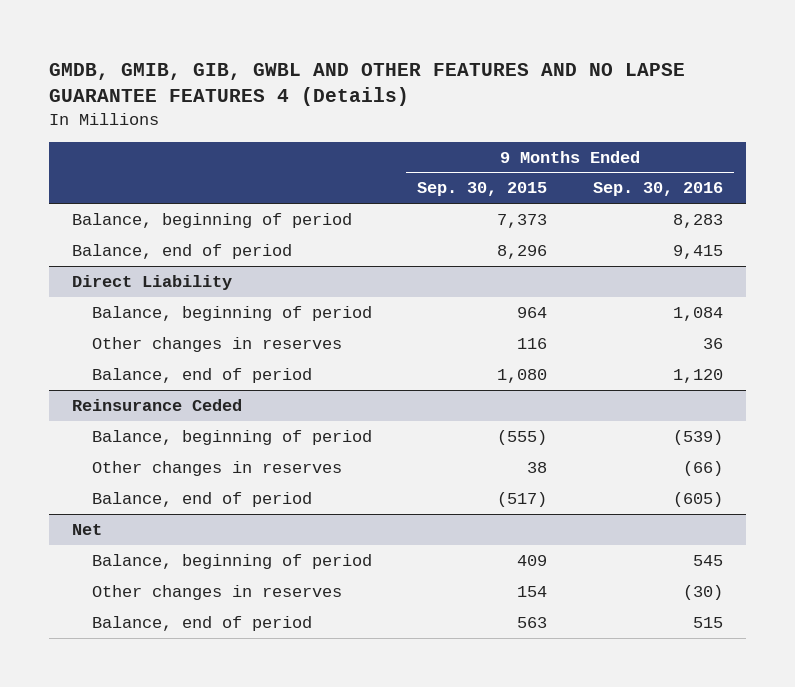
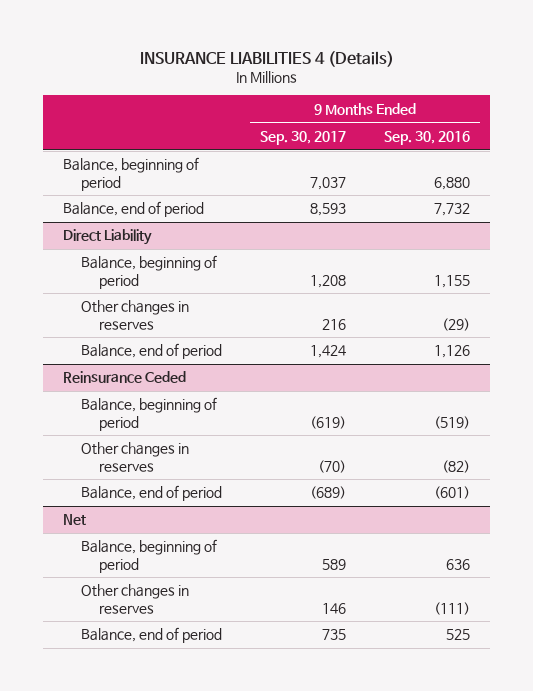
- GMDB, GMIB, GIB, GWBL AND OTHER FEATURES AND NO LAPSE GUARANTEE FEATURES 4 (Details)
+ INSURANCE LIABILITIES 4 (Details)
- | 9 Months Ended Sep. 30, 2015 | 9 Months Ended Sep. 30, 2016
+ | 9 Months Ended Sep. 30, 2017 | 9 Months Ended Sep. 30, 2016
- Balance, beginning of period | 7,373 | 8,283
- Balance, end of period | 8,296 | 9,415
+ Balance, beginning of period | 7,037 | 6,880
+ Balance, end of period | 8,593 | 7,732
@ Direct Liability
- Balance, beginning of period | 964 | 1,084
- Other changes in reserves | 116 | 36
- Balance, end of period | 1,080 | 1,120
+ Balance, beginning of period | 1,208 | 1,155
+ Other changes in reserves | 216 | (29)
+ Balance, end of period | 1,424 | 1,126
@ Reinsurance Ceded
- Balance, beginning of period | (555) | (539)
- Other changes in reserves | 38 | (66)
- Balance, end of period | (517) | (605)
+ Balance, beginning of period | (619) | (519)
+ Other changes in reserves | (70) | (82)
+ Balance, end of period | (689) | (601)
@ Net
- Balance, beginning of period | 409 | 545
- Other changes in reserves | 154 | (30)
- Balance, end of period | 563 | 515
+ Balance, beginning of period | 589 | 636
+ Other changes in reserves | 146 | (111)
+ Balance, end of period | 735 | 525

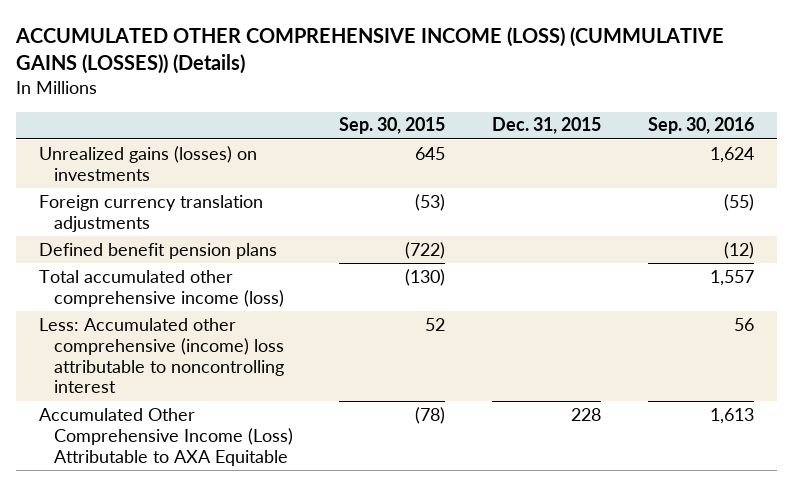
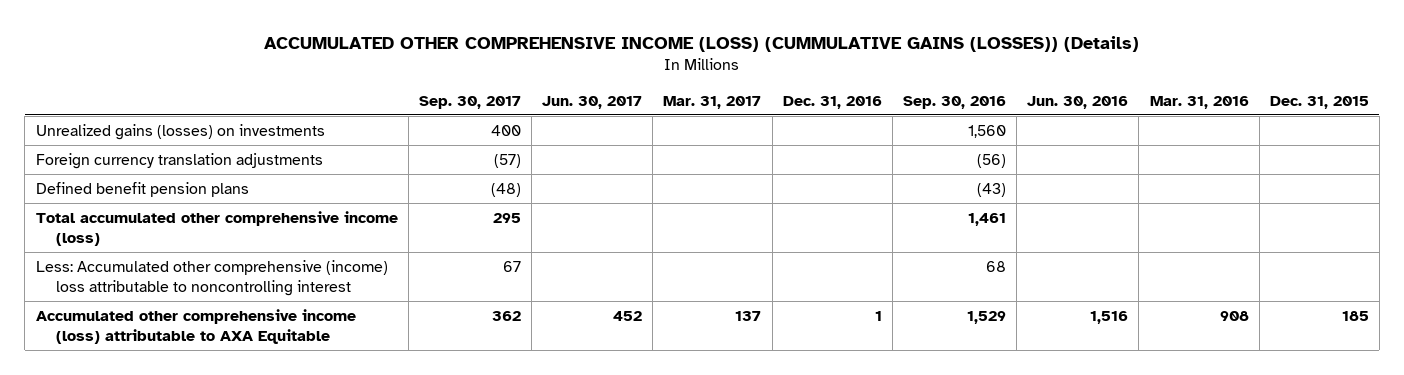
- | Sep. 30, 2015 | Dec. 31, 2015 | Sep. 30, 2016
+ | Sep. 30, 2017 | Jun. 30, 2017 | Mar. 31, 2017 | Dec. 31, 2016 | Sep. 30, 2016 | Jun. 30, 2016 | Mar. 31, 2016 | Dec. 31, 2015
- Unrealized gains (losses) on investments | 645 | | 1,624
- Foreign currency translation adjustments | (53) | | (55)
- Defined benefit pension plans | (722) | | (12)
- Total accumulated other comprehensive income (loss) | (130) | | 1,557
- Less: Accumulated other comprehensive (income) loss attributable to noncontrolling interest | 52 | | 56
- Accumulated Other Comprehensive Income (Loss) Attributable to AXA Equitable | (78) | 228 | 1,613
+ Unrealized gains (losses) on investments | 400 | | | | 1,560 | | |
+ Foreign currency translation adjustments | (57) | | | | (56) | | |
+ Defined benefit pension plans | (48) | | | | (43) | | |
+ Total accumulated other comprehensive income (loss) | 295 | | | | 1,461 | | |
+ Less: Accumulated other comprehensive (income) loss attributable to noncontrolling interest | 67 | | | | 68 | | |
+ Accumulated other comprehensive income (loss) attributable to AXA Equitable | 362 | 452 | 137 | 1 | 1,529 | 1,516 | 908 | 185

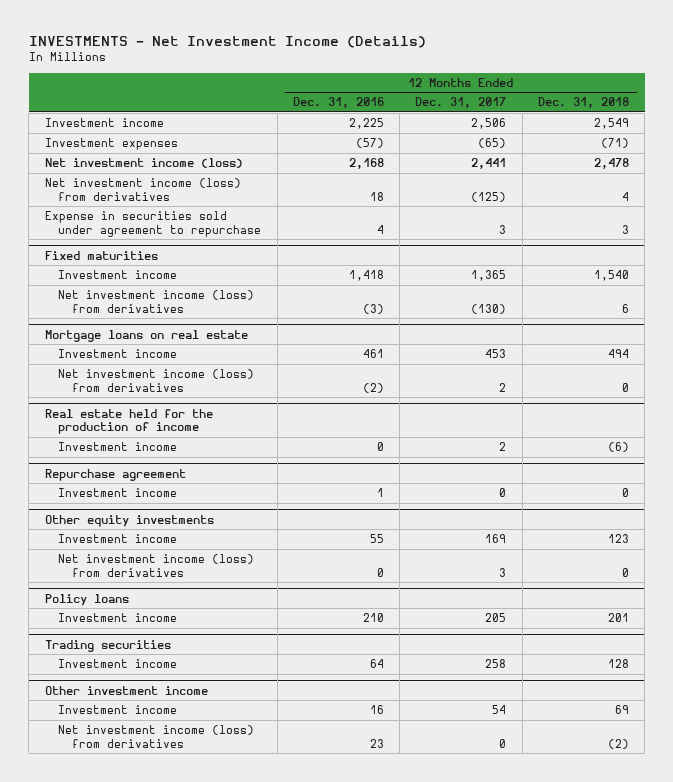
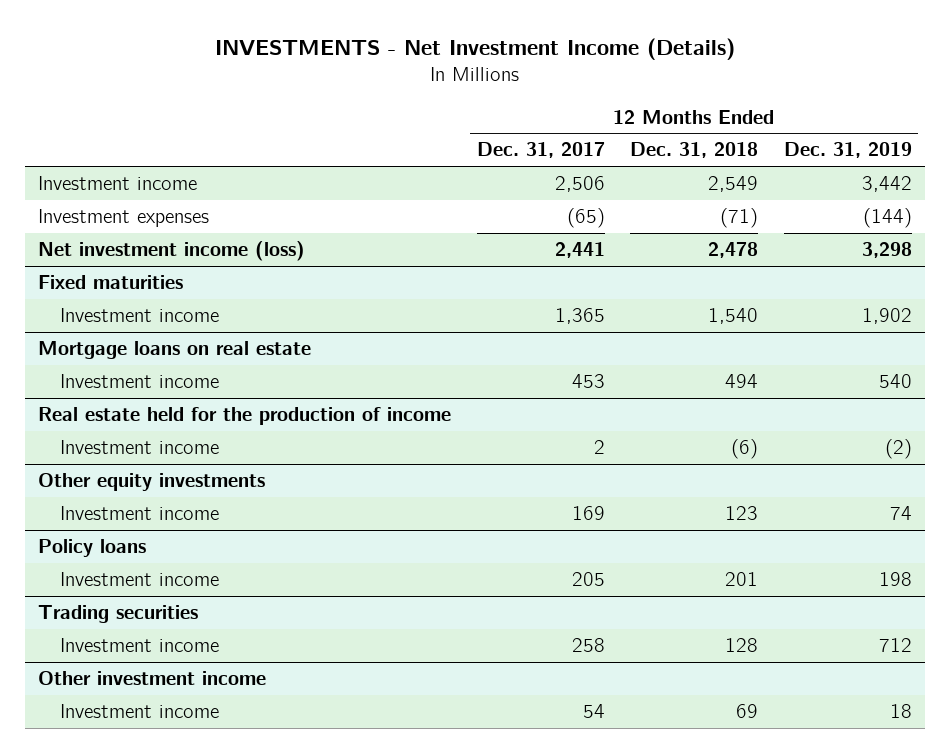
- | 12 Months Ended Dec. 31, 2016 | 12 Months Ended Dec. 31, 2017 | 12 Months Ended Dec. 31, 2018
+ | 12 Months Ended Dec. 31, 2017 | 12 Months Ended Dec. 31, 2018 | 12 Months Ended Dec. 31, 2019
- Net investment income (loss) from derivatives | 18 | (125) | 4
- Expense in securities sold under agreement to repurchase | 4 | 3 | 3
@ Fixed maturities
- Net investment income (loss) from derivatives | (3) | (130) | 6
@ Mortgage loans on real estate
- Net investment income (loss) from derivatives | (2) | 2 | 0
- Repurchase agreement
- Investment income | 1 | 0 | 0
@ Other equity investments
- Net investment income (loss) from derivatives | 0 | 3 | 0
@ Other investment income
- Net investment income (loss) from derivatives | 23 | 0 | (2)

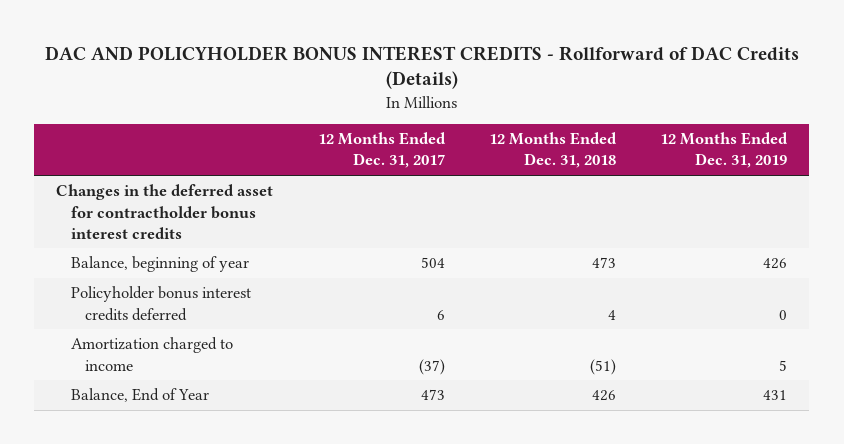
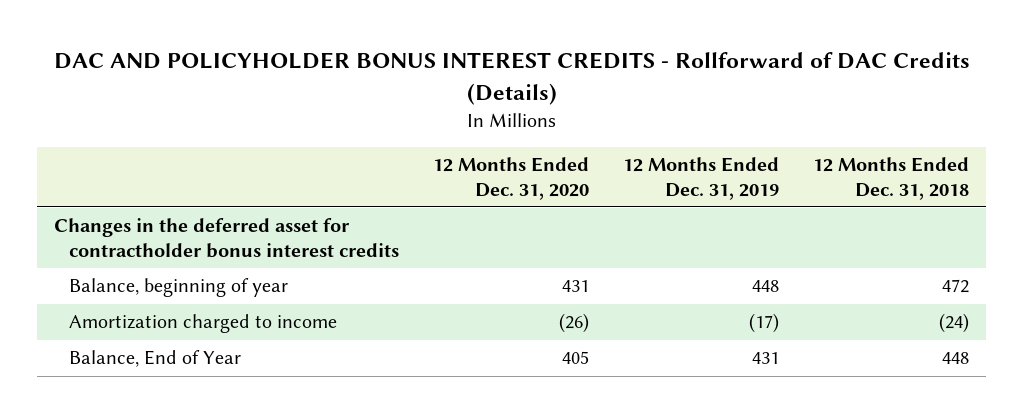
- | 12 Months Ended Dec. 31, 2017 | 12 Months Ended Dec. 31, 2018 | 12 Months Ended Dec. 31, 2019
+ | 12 Months Ended Dec. 31, 2020 | 12 Months Ended Dec. 31, 2019 | 12 Months Ended Dec. 31, 2018
- Balance, beginning of year | 504 | 473 | 426
- Policyholder bonus interest credits deferred | 6 | 4 | 0
- Amortization charged to income | (37) | (51) | 5
- Balance, End of Year | 473 | 426 | 431
+ Balance, beginning of year | 431 | 448 | 472
+ Amortization charged to income | (26) | (17) | (24)
+ Balance, End of Year | 405 | 431 | 448

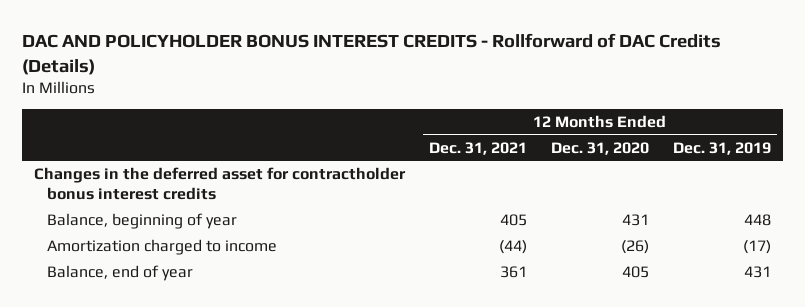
- | 12 Months Ended Dec. 31, 2020 | 12 Months Ended Dec. 31, 2019 | 12 Months Ended Dec. 31, 2018
+ | 12 Months Ended Dec. 31, 2021 | 12 Months Ended Dec. 31, 2020 | 12 Months Ended Dec. 31, 2019
- Balance, End of Year | 405 | 431 | 448
+ Balance, end of year | 361 | 405 | 431

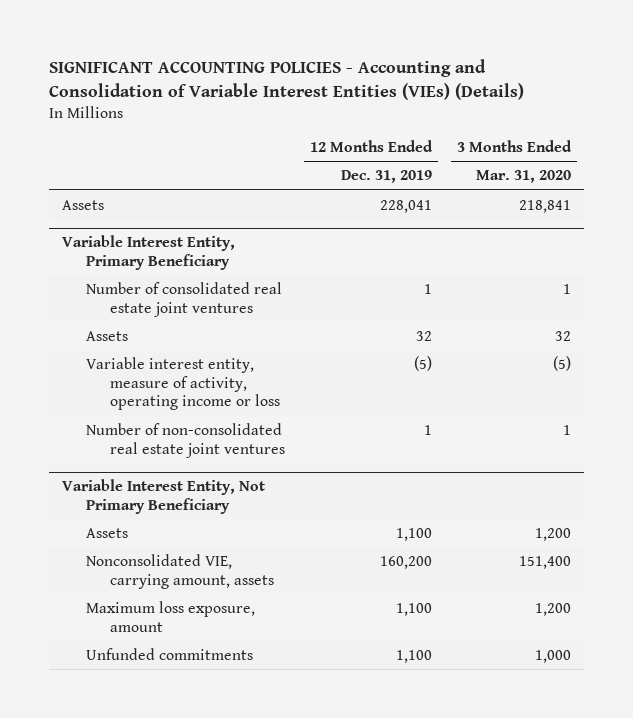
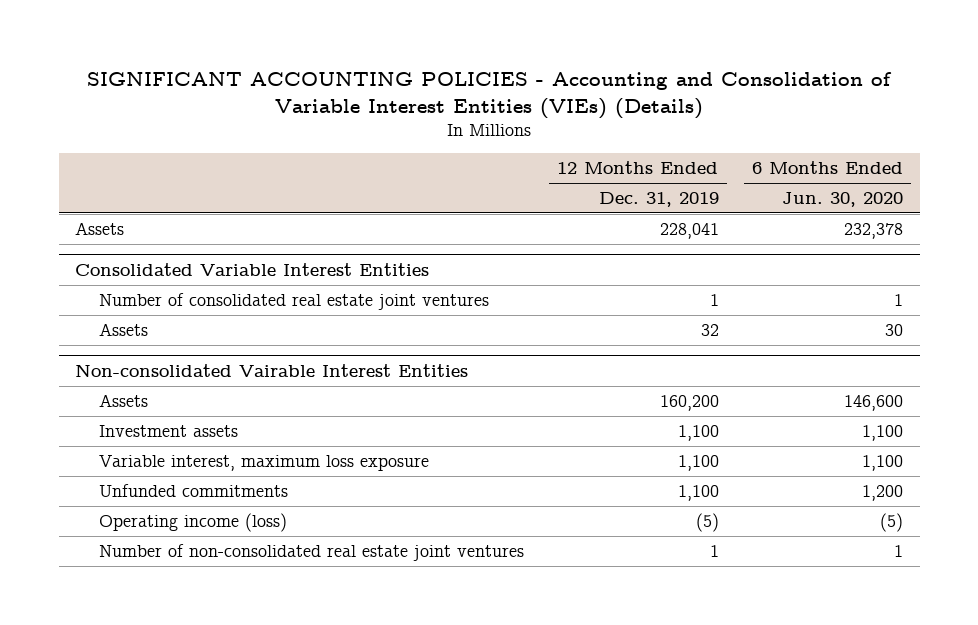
- | 12 Months Ended Dec. 31, 2019 | 3 Months Ended Mar. 31, 2020
+ | 12 Months Ended Dec. 31, 2019 | 6 Months Ended Jun. 30, 2020
- Variable Interest Entity, Primary Beneficiary
+ Consolidated Variable Interest Entities
- Variable interest entity, measure of activity, operating income or loss | (5) | (5)
- Number of non-consolidated real estate joint ventures | 1 | 1
- Variable Interest Entity, Not Primary Beneficiary
- Assets | 1,100 | 1,200
- Nonconsolidated VIE, carrying amount, assets | 160,200 | 151,400
- Maximum loss exposure, amount | 1,100 | 1,200
+ Non-consolidated Vairable Interest Entities
+ Assets | 160,200 | 146,600
+ Investment assets | 1,100 | 1,100
+ Variable interest, maximum loss exposure | 1,100 | 1,100
+ Operating income (loss) | (5) | (5)
+ Number of non-consolidated real estate joint ventures | 1 | 1

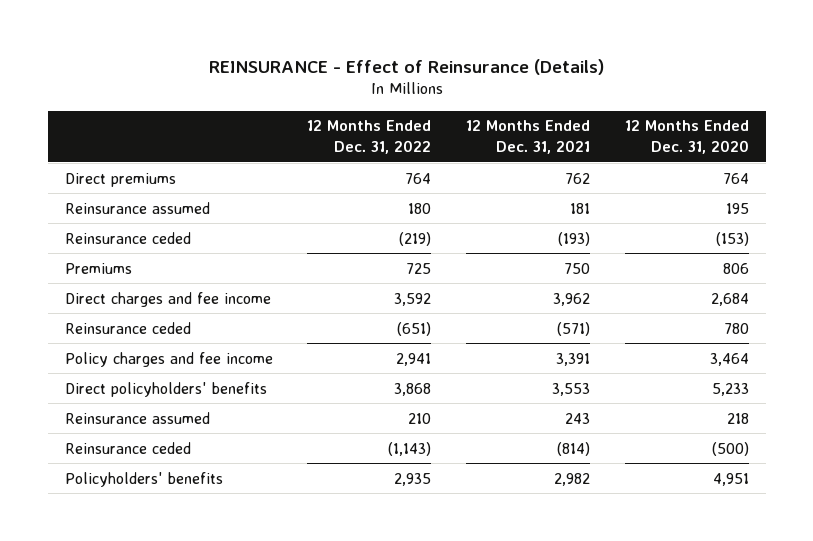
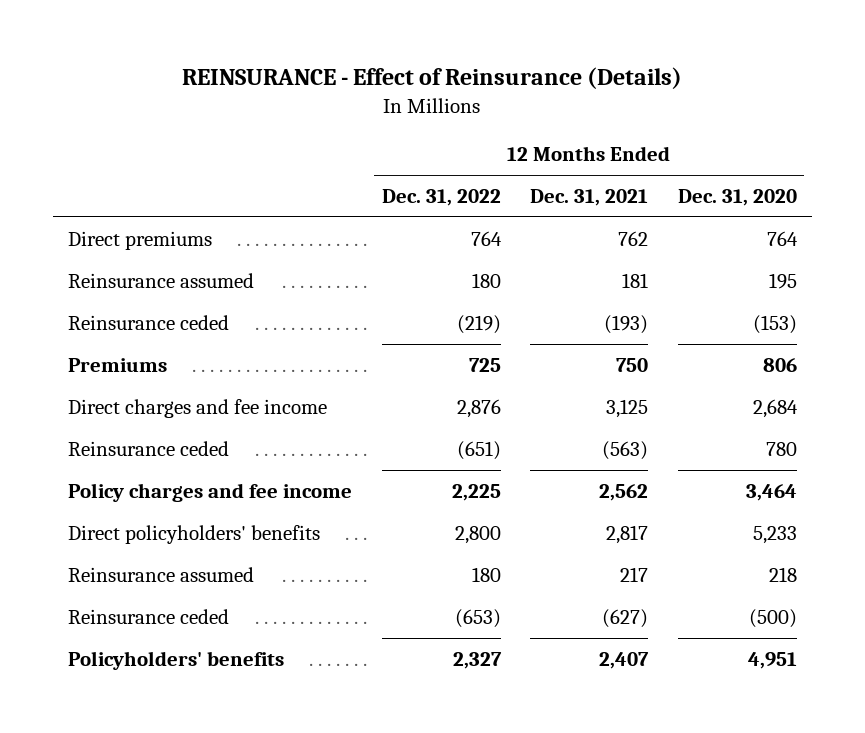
- Direct charges and fee income | 3,592 | 3,962 | 2,684
- Reinsurance ceded | (651) | (571) | 780
- Policy charges and fee income | 2,941 | 3,391 | 3,464
- Direct policyholders' benefits | 3,868 | 3,553 | 5,233
- Reinsurance assumed | 210 | 243 | 218
- Reinsurance ceded | (1,143) | (814) | (500)
- Policyholders' benefits | 2,935 | 2,982 | 4,951
+ Direct charges and fee income | 2,876 | 3,125 | 2,684
+ Reinsurance ceded | (651) | (563) | 780
+ Policy charges and fee income | 2,225 | 2,562 | 3,464
+ Direct policyholders' benefits | 2,800 | 2,817 | 5,233
+ Reinsurance assumed | 180 | 217 | 218
+ Reinsurance ceded | (653) | (627) | (500)
+ Policyholders' benefits | 2,327 | 2,407 | 4,951

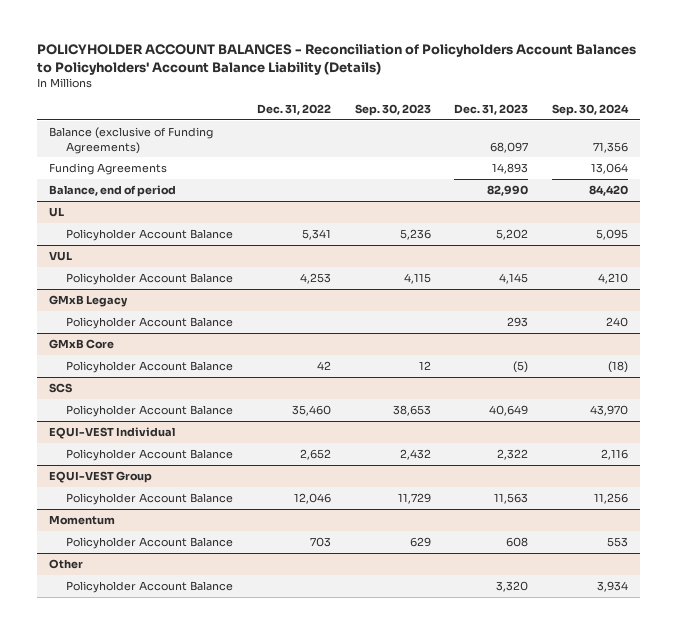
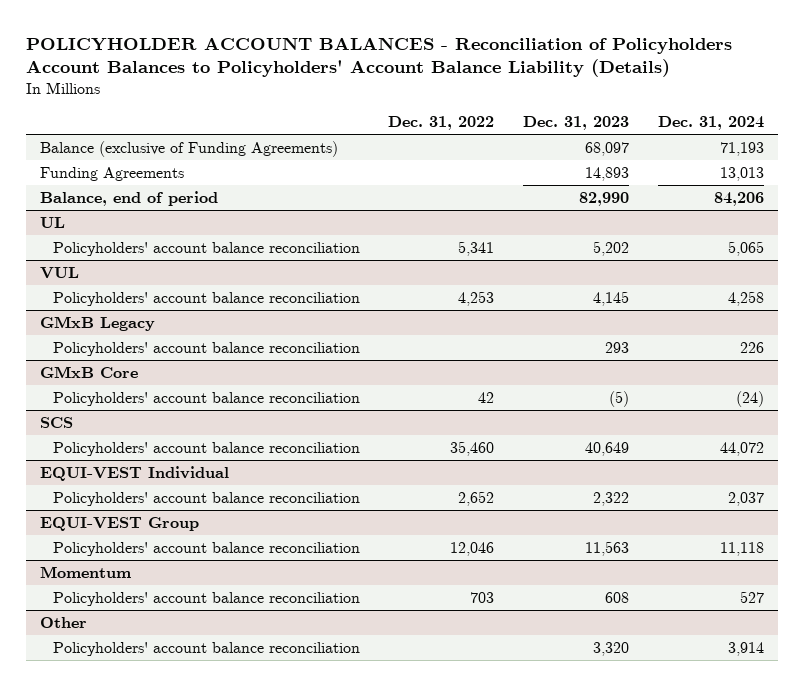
- | Dec. 31, 2022 | Sep. 30, 2023 | Dec. 31, 2023 | Sep. 30, 2024
+ | Dec. 31, 2022 | Dec. 31, 2023 | Dec. 31, 2024
@ UL
- Policyholder Account Balance | 5,341 | 5,236 | 5,202 | 5,095
+ Policyholders' account balance reconciliation | 5,341 | 5,202 | 5,065
@ VUL
- Policyholder Account Balance | 4,253 | 4,115 | 4,145 | 4,210
+ Policyholders' account balance reconciliation | 4,253 | 4,145 | 4,258
@ GMxB Legacy
- Policyholder Account Balance | | | 293 | 240
+ Policyholders' account balance reconciliation | | 293 | 226
@ GMxB Core
- Policyholder Account Balance | 42 | 12 | (5) | (18)
+ Policyholders' account balance reconciliation | 42 | (5) | (24)
@ SCS
- Policyholder Account Balance | 35,460 | 38,653 | 40,649 | 43,970
+ Policyholders' account balance reconciliation | 35,460 | 40,649 | 44,072
@ EQUI-VEST Individual
- Policyholder Account Balance | 2,652 | 2,432 | 2,322 | 2,116
+ Policyholders' account balance reconciliation | 2,652 | 2,322 | 2,037
@ EQUI-VEST Group
- Policyholder Account Balance | 12,046 | 11,729 | 11,563 | 11,256
+ Policyholders' account balance reconciliation | 12,046 | 11,563 | 11,118
@ Momentum
- Policyholder Account Balance | 703 | 629 | 608 | 553
+ Policyholders' account balance reconciliation | 703 | 608 | 527
@ Other
- Policyholder Account Balance | | | 3,320 | 3,934
+ Policyholders' account balance reconciliation | | 3,320 | 3,914

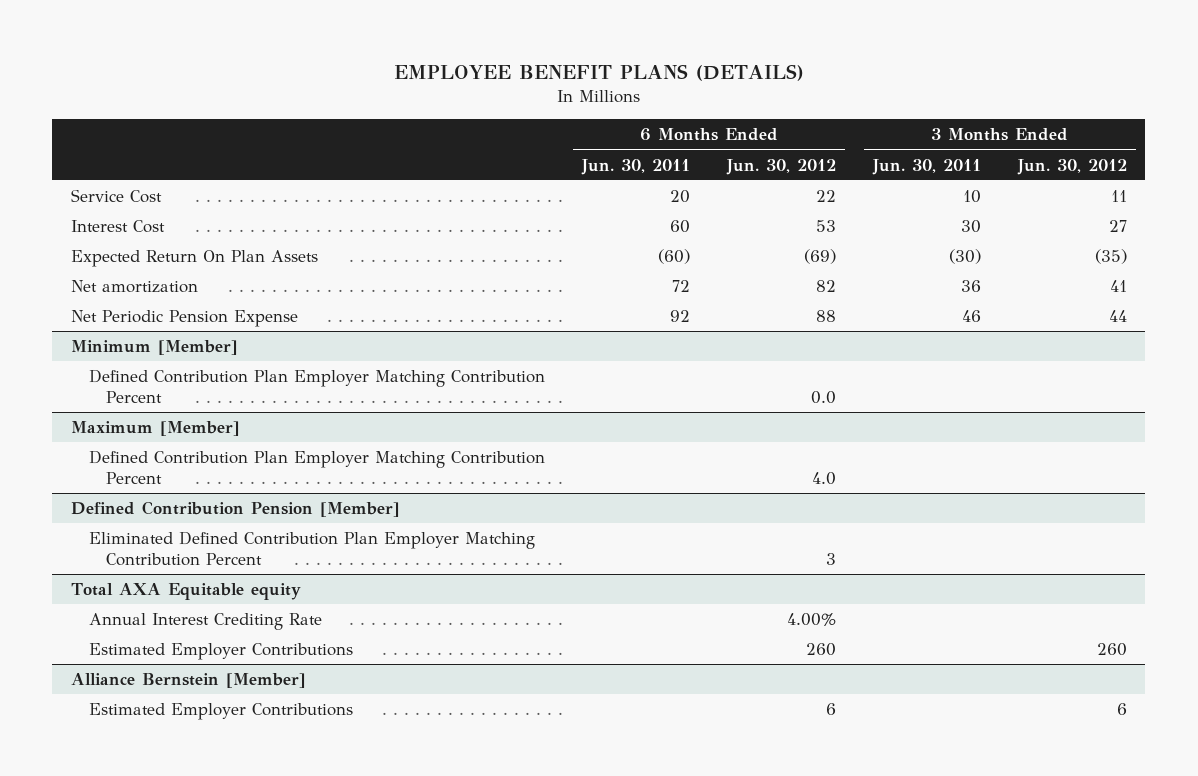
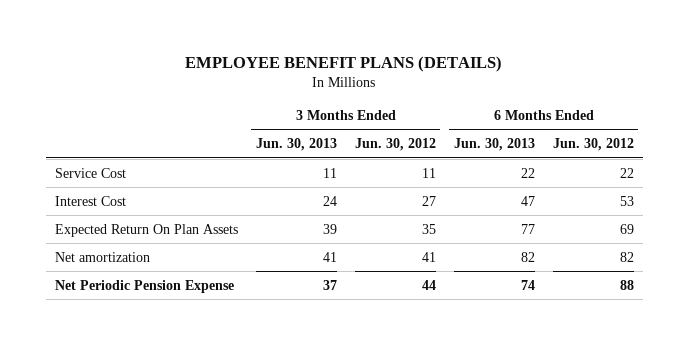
- | 6 Months Ended Jun. 30, 2011 | 6 Months Ended Jun. 30, 2012 | 3 Months Ended Jun. 30, 2011 | 3 Months Ended Jun. 30, 2012
+ | 3 Months Ended Jun. 30, 2013 | 3 Months Ended Jun. 30, 2012 | 6 Months Ended Jun. 30, 2013 | 6 Months Ended Jun. 30, 2012
- Expected Return On Plan Assets | (60) | (69) | (30) | (35)
+ Expected Return On Plan Assets | 39 | 35 | 77 | 69
- Minimum [Member]
- Defined Contribution Plan Employer Matching Contribution Percent | | 0.0 | |
- Maximum [Member]
- Defined Contribution Plan Employer Matching Contribution Percent | | 4.0 | |
- Defined Contribution Pension [Member]
- Eliminated Defined Contribution Plan Employer Matching Contribution Percent | | 3 | |
- Total AXA Equitable equity
- Annual Interest Crediting Rate | | 4.00% | |
- Estimated Employer Contributions | | 260 | | 260
- Alliance Bernstein [Member]
- Estimated Employer Contributions | | 6 | | 6

